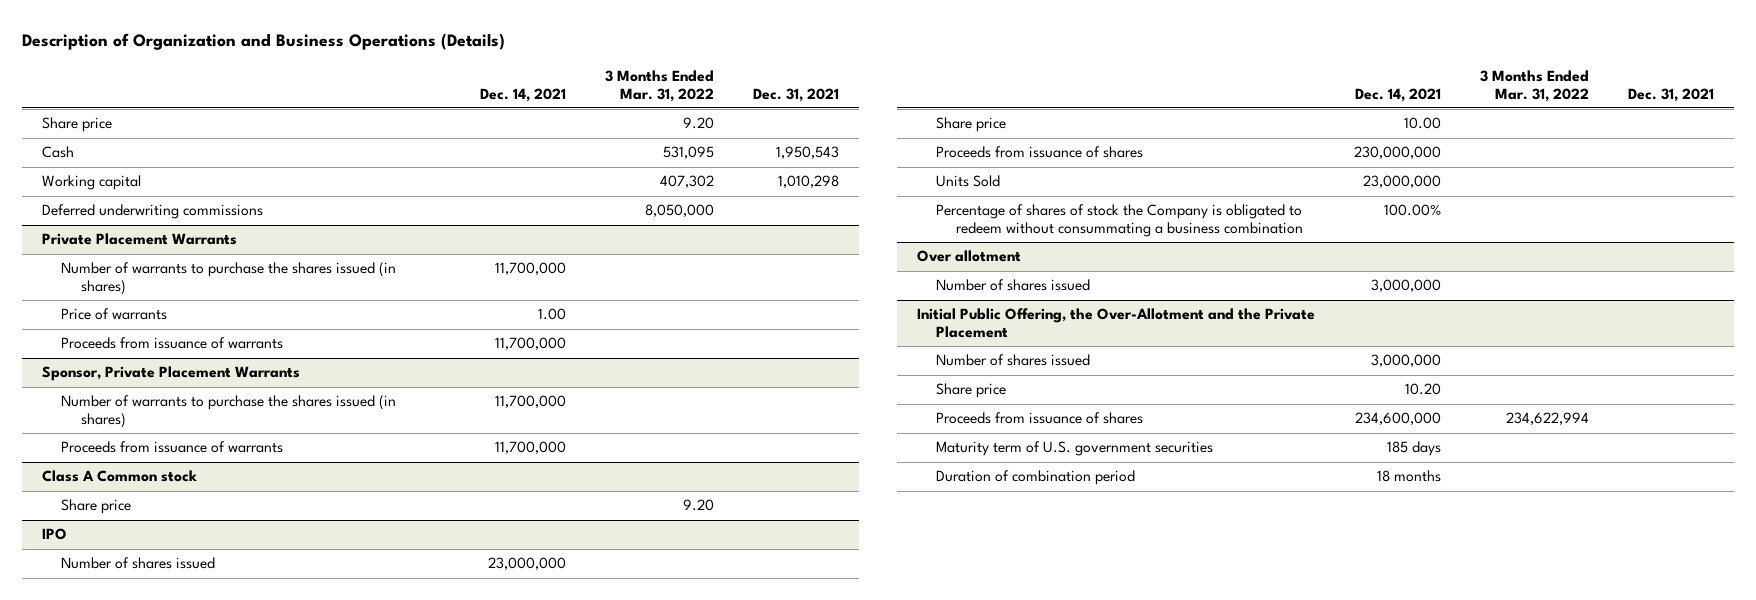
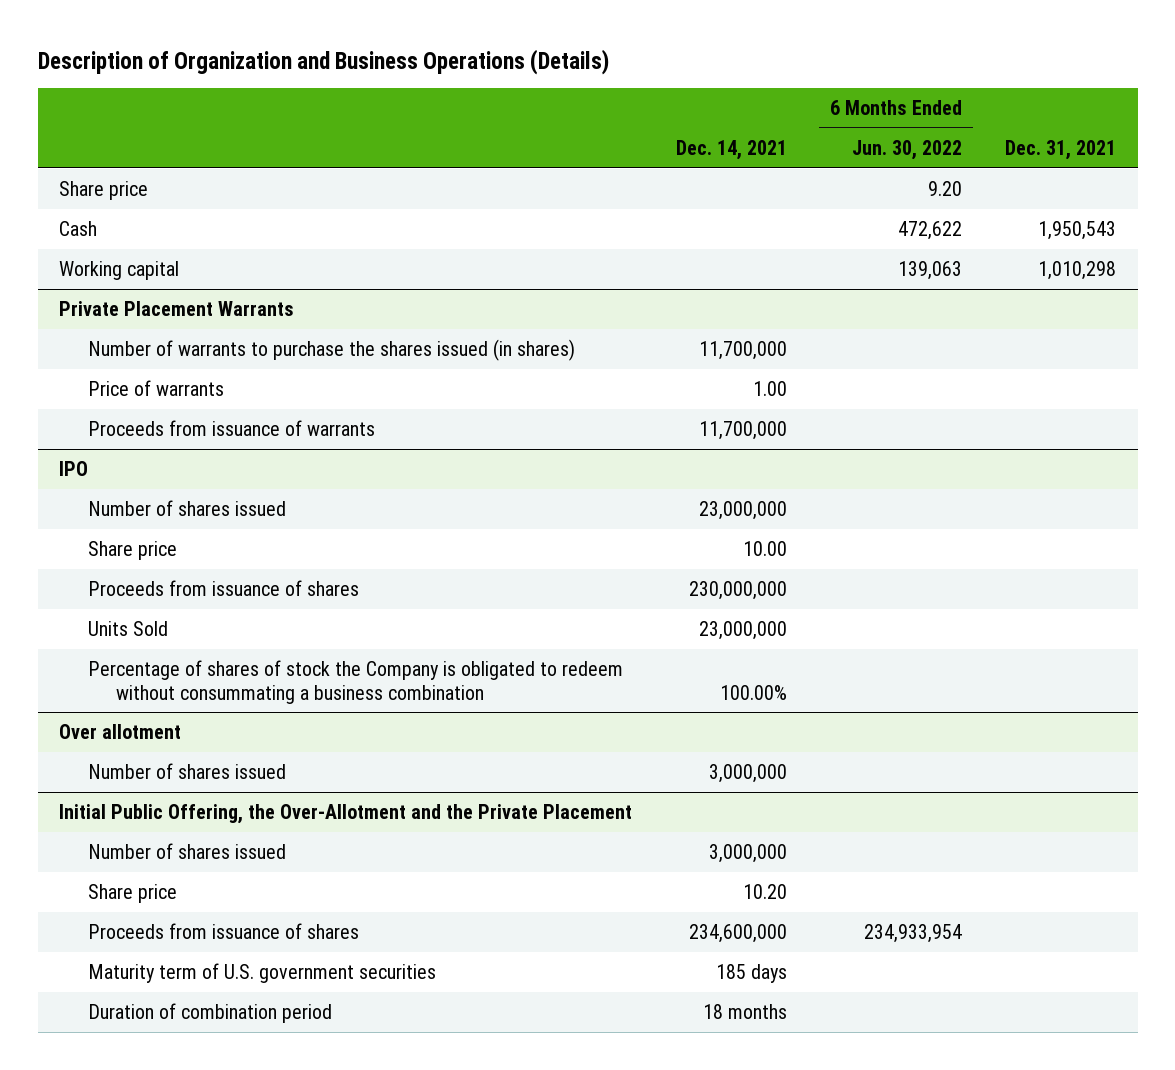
- | Dec. 14, 2021 | 3 Months Ended Mar. 31, 2022 | Dec. 31, 2021
+ | Dec. 14, 2021 | 6 Months Ended Jun. 30, 2022 | Dec. 31, 2021
- Deferred underwriting commissions | | 8,050,000 |
- Sponsor, Private Placement Warrants
- Number of warrants to purchase the shares issued (in shares) | 11,700,000 | |
- Proceeds from issuance of warrants | 11,700,000 | |
- Class A Common stock
- Share price | | 9.20 |

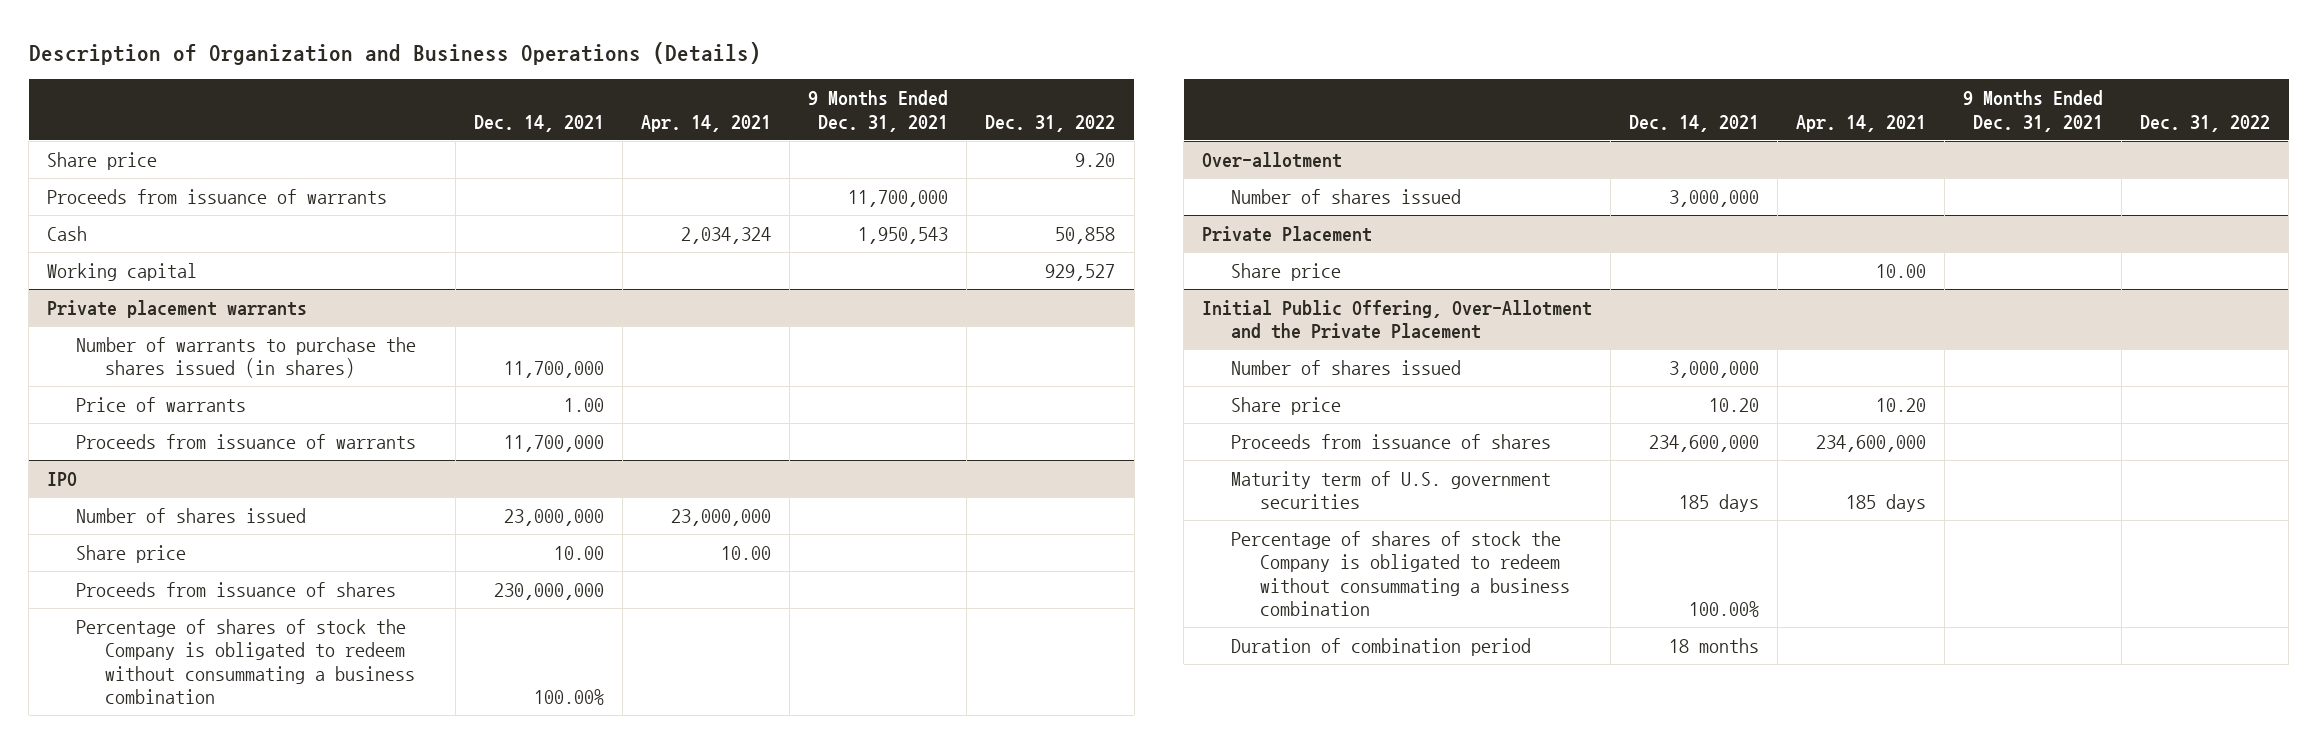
- | Dec. 14, 2021 | 6 Months Ended Jun. 30, 2022 | Dec. 31, 2021
+ | Dec. 14, 2021 | Apr. 14, 2021 | 9 Months Ended Dec. 31, 2021 | Dec. 31, 2022
+ Proceeds from issuance of warrants | | | 11,700,000 |
- Private Placement Warrants
+ Private placement warrants
@ IPO
- Units Sold | 23,000,000 | |
- Over allotment
+ Over-allotment
- Initial Public Offering, the Over-Allotment and the Private Placement
+ Private Placement
+ Share price | | 10.00 | |
+ Initial Public Offering, Over-Allotment and the Private Placement
+ Percentage of shares of stock the Company is obligated to redeem without consummating a business combination | 100.00% | | |

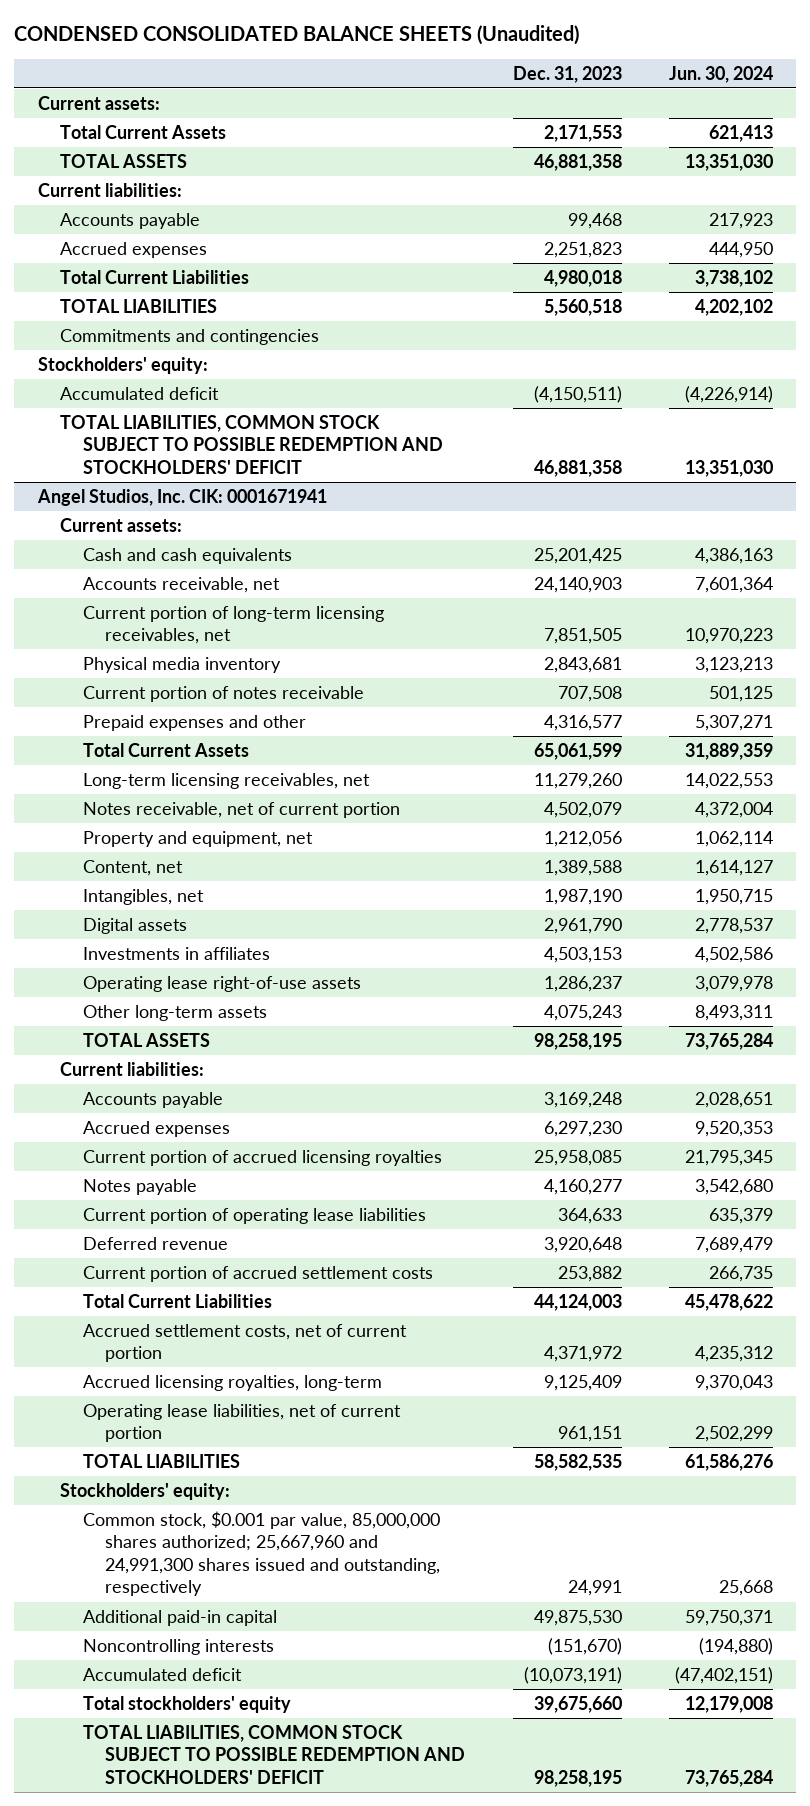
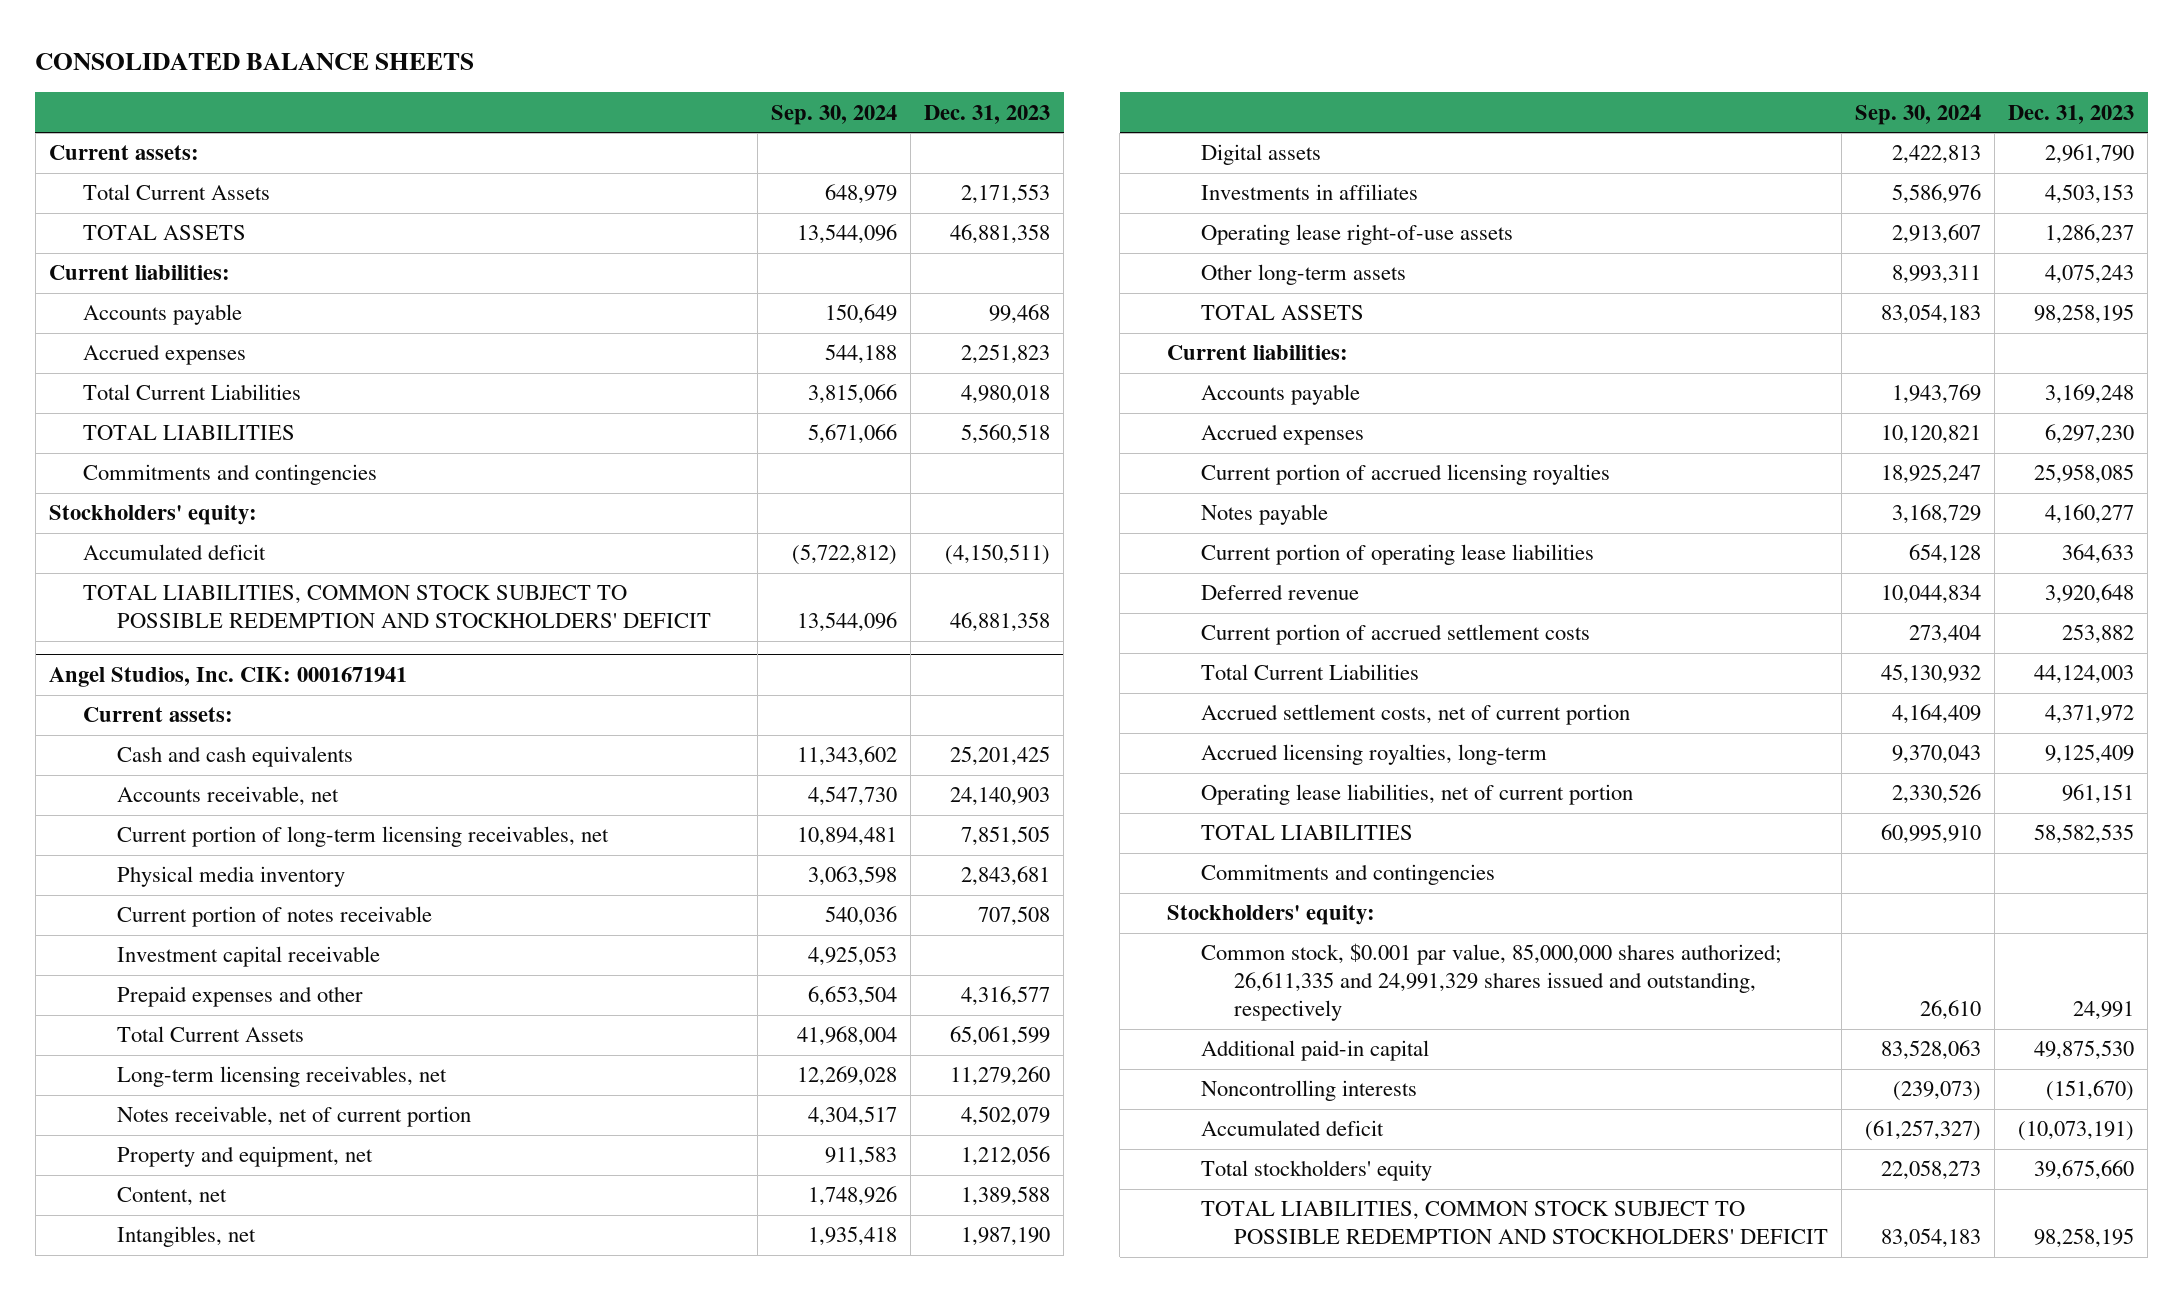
- CONDENSED CONSOLIDATED BALANCE SHEETS (Unaudited)
+ CONSOLIDATED BALANCE SHEETS
- | Dec. 31, 2023 | Jun. 30, 2024
+ | Sep. 30, 2024 | Dec. 31, 2023
@ Angel Studios, Inc. CIK: 0001671941
+ Investment capital receivable | 4,925,053 |
+ Commitments and contingencies
- Common stock, $0.001 par value, 85,000,000 shares authorized; 25,667,960 and 24,991,300 shares issued and outstanding, respectively | 24,991 | 25,668
+ Common stock, $0.001 par value, 85,000,000 shares authorized; 26,611,335 and 24,991,329 shares issued and outstanding, respectively | 26,610 | 24,991

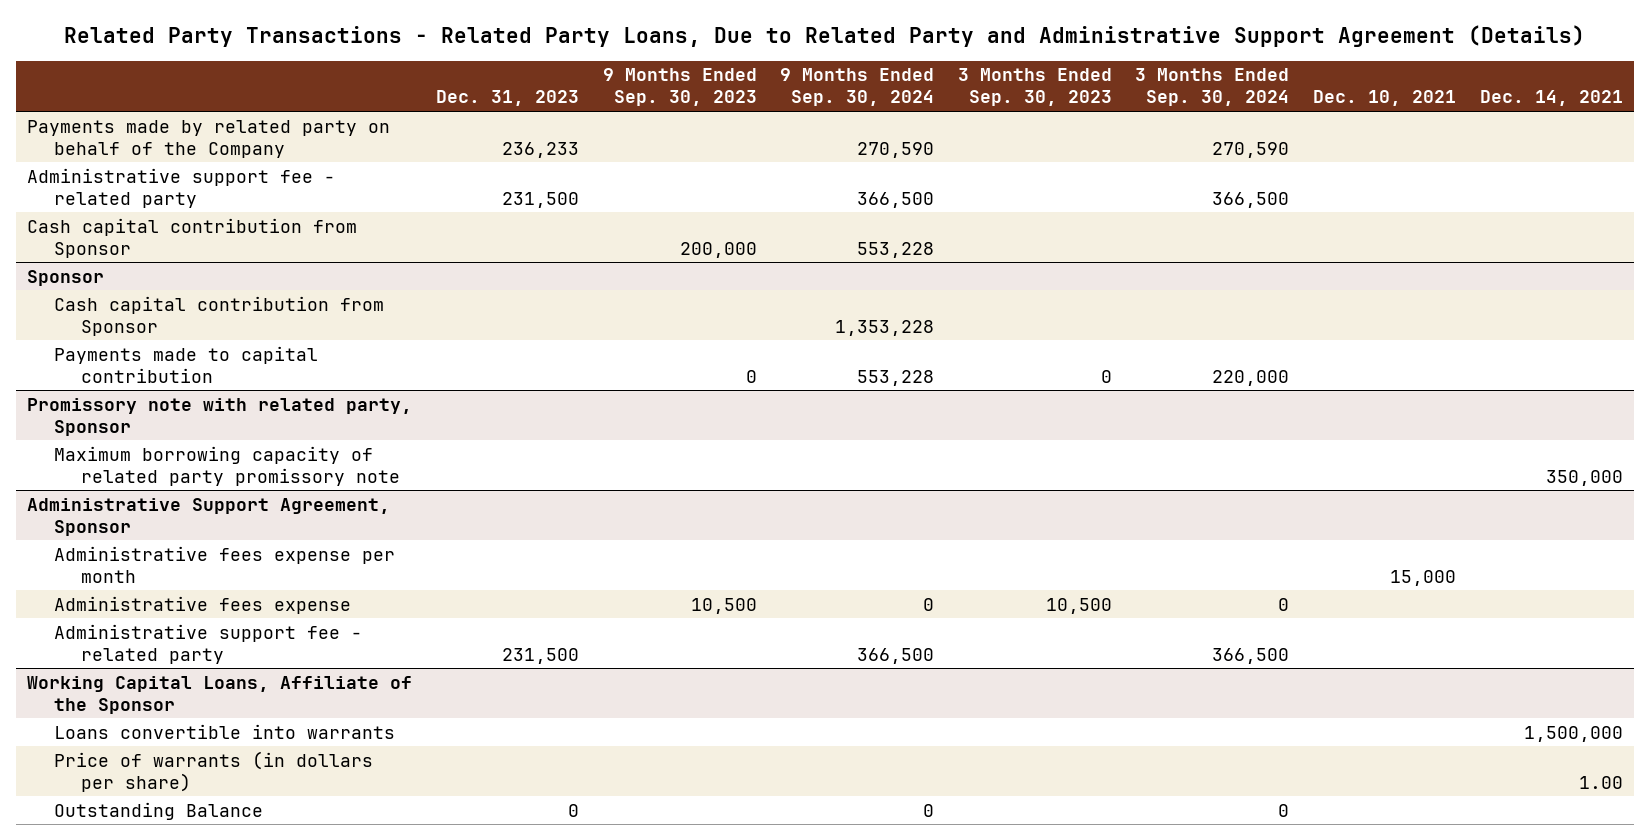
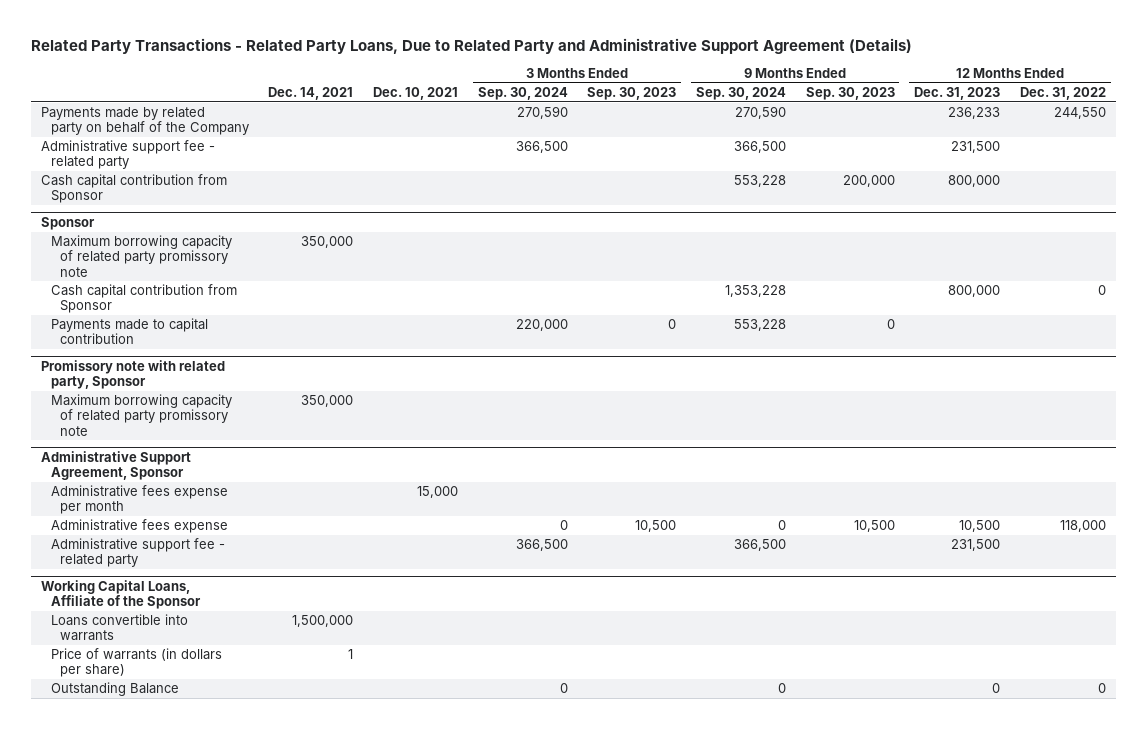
- | Dec. 31, 2023 | 9 Months Ended Sep. 30, 2023 | 9 Months Ended Sep. 30, 2024 | 3 Months Ended Sep. 30, 2023 | 3 Months Ended Sep. 30, 2024 | Dec. 10, 2021 | Dec. 14, 2021
+ | Dec. 14, 2021 | Dec. 10, 2021 | 3 Months Ended Sep. 30, 2024 | 3 Months Ended Sep. 30, 2023 | 9 Months Ended Sep. 30, 2024 | 9 Months Ended Sep. 30, 2023 | 12 Months Ended Dec. 31, 2023 | 12 Months Ended Dec. 31, 2022
@ Sponsor
+ Maximum borrowing capacity of related party promissory note | 350,000 | | | | | | |
@ Working Capital Loans, Affiliate of the Sponsor
- Price of warrants (in dollars per share) | | | | | | | 1.00
+ Price of warrants (in dollars per share) | 1 | | | | | | |

